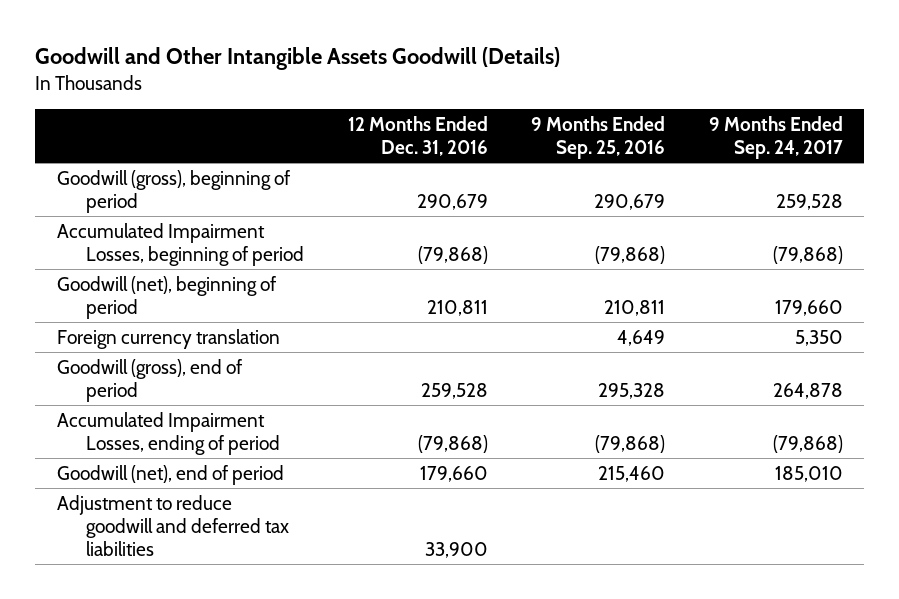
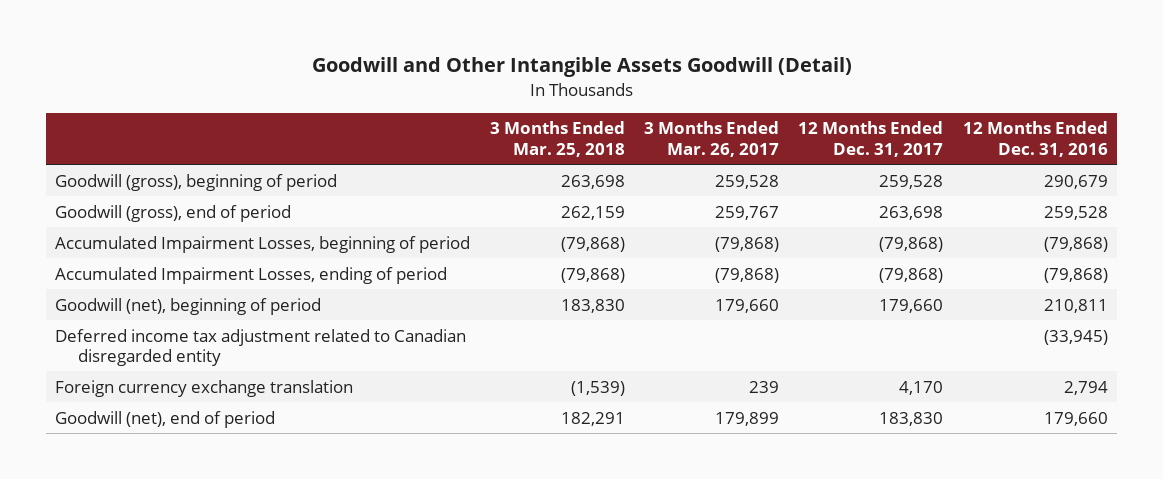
- Goodwill and Other Intangible Assets Goodwill (Details)
+ Goodwill and Other Intangible Assets Goodwill (Detail)
- | 12 Months Ended Dec. 31, 2016 | 9 Months Ended Sep. 25, 2016 | 9 Months Ended Sep. 24, 2017
+ | 3 Months Ended Mar. 25, 2018 | 3 Months Ended Mar. 26, 2017 | 12 Months Ended Dec. 31, 2017 | 12 Months Ended Dec. 31, 2016
- Foreign currency translation | | 4,649 | 5,350
moved down: Accumulated Impairment Losses, beginning of period | (79,868) | (79,868) | (79,868) | (79,868)
moved down: Goodwill (net), beginning of period | 183,830 | 179,660 | 179,660 | 210,811
+ Deferred income tax adjustment related to Canadian disregarded entity | | | | (33,945)
+ Foreign currency exchange translation | (1,539) | 239 | 4,170 | 2,794
- Adjustment to reduce goodwill and deferred tax liabilities | 33,900 | |

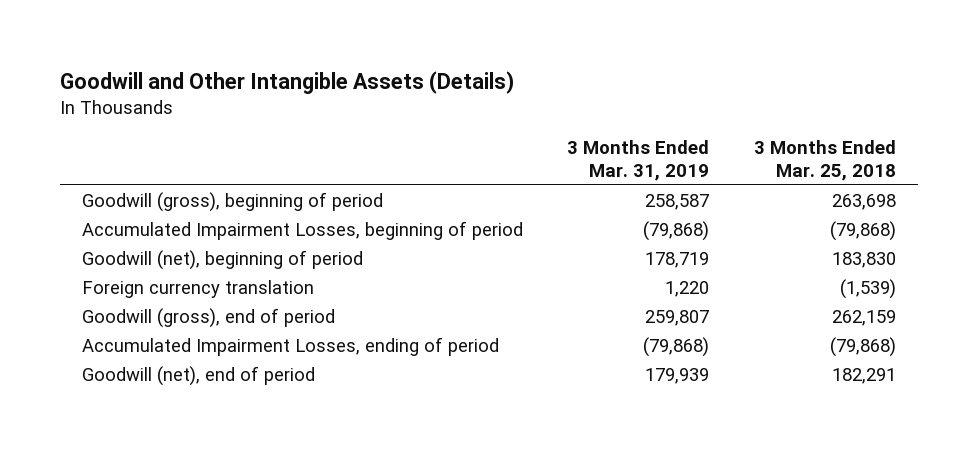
- Goodwill and Other Intangible Assets Goodwill (Detail)
+ Goodwill and Other Intangible Assets (Details)
- | 3 Months Ended Mar. 25, 2018 | 3 Months Ended Mar. 26, 2017 | 12 Months Ended Dec. 31, 2017 | 12 Months Ended Dec. 31, 2016
+ | 3 Months Ended Mar. 31, 2019 | 3 Months Ended Mar. 25, 2018
- Deferred income tax adjustment related to Canadian disregarded entity | | | | (33,945)
- Foreign currency exchange translation | (1,539) | 239 | 4,170 | 2,794
+ Foreign currency translation | 1,220 | (1,539)
moved down: Goodwill (gross), end of period | 259,807 | 262,159
moved down: Accumulated Impairment Losses, ending of period | (79,868) | (79,868)

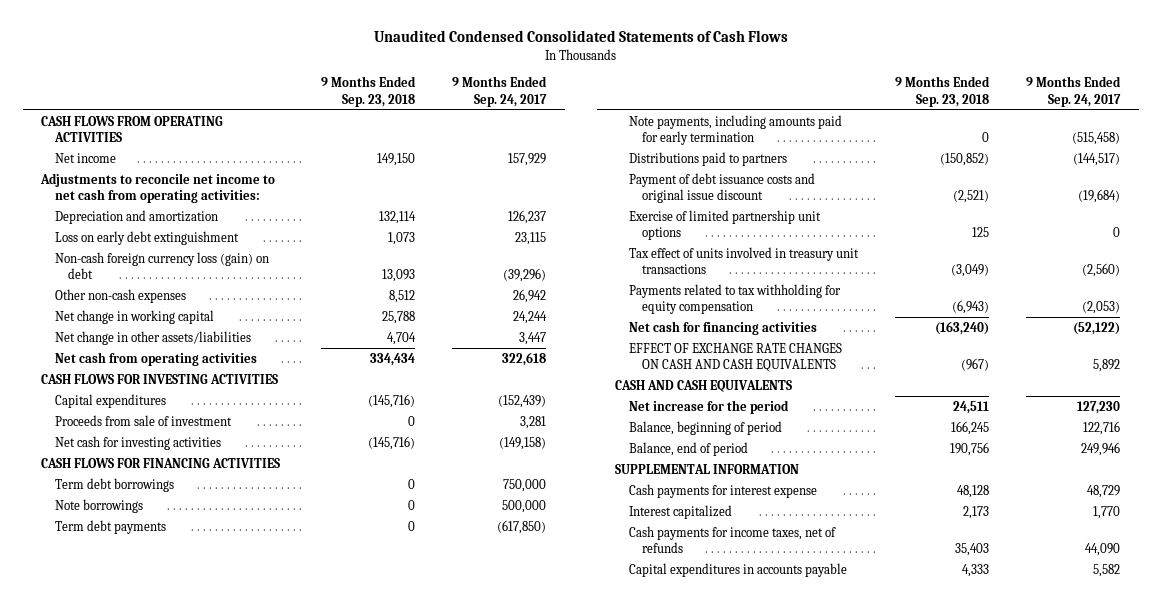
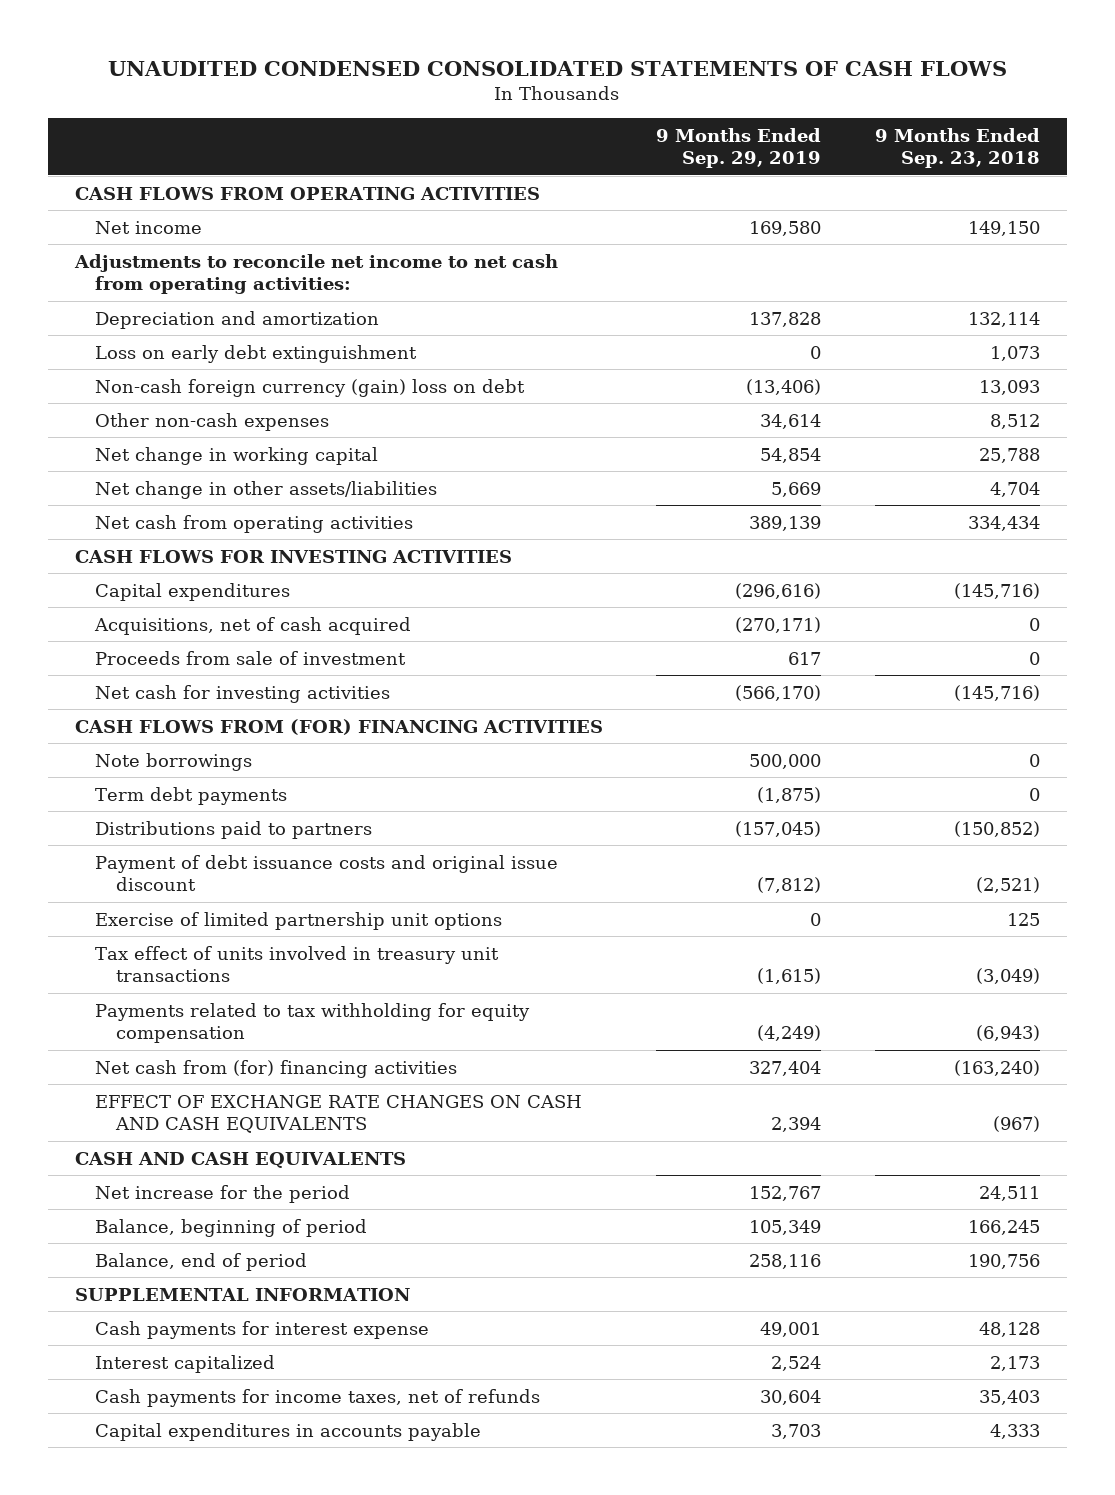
- Unaudited Condensed Consolidated Statements of Cash Flows
+ UNAUDITED CONDENSED CONSOLIDATED STATEMENTS OF CASH FLOWS
- | 9 Months Ended Sep. 23, 2018 | 9 Months Ended Sep. 24, 2017
+ | 9 Months Ended Sep. 29, 2019 | 9 Months Ended Sep. 23, 2018
- Non-cash foreign currency loss (gain) on debt | 13,093 | (39,296)
+ Non-cash foreign currency (gain) loss on debt | (13,406) | 13,093
+ Acquisitions, net of cash acquired | (270,171) | 0
- CASH FLOWS FOR FINANCING ACTIVITIES
- Term debt borrowings | 0 | 750,000
+ CASH FLOWS FROM (FOR) FINANCING ACTIVITIES
- Note payments, including amounts paid for early termination | 0 | (515,458)
- Net cash for financing activities | (163,240) | (52,122)
+ Net cash from (for) financing activities | 327,404 | (163,240)

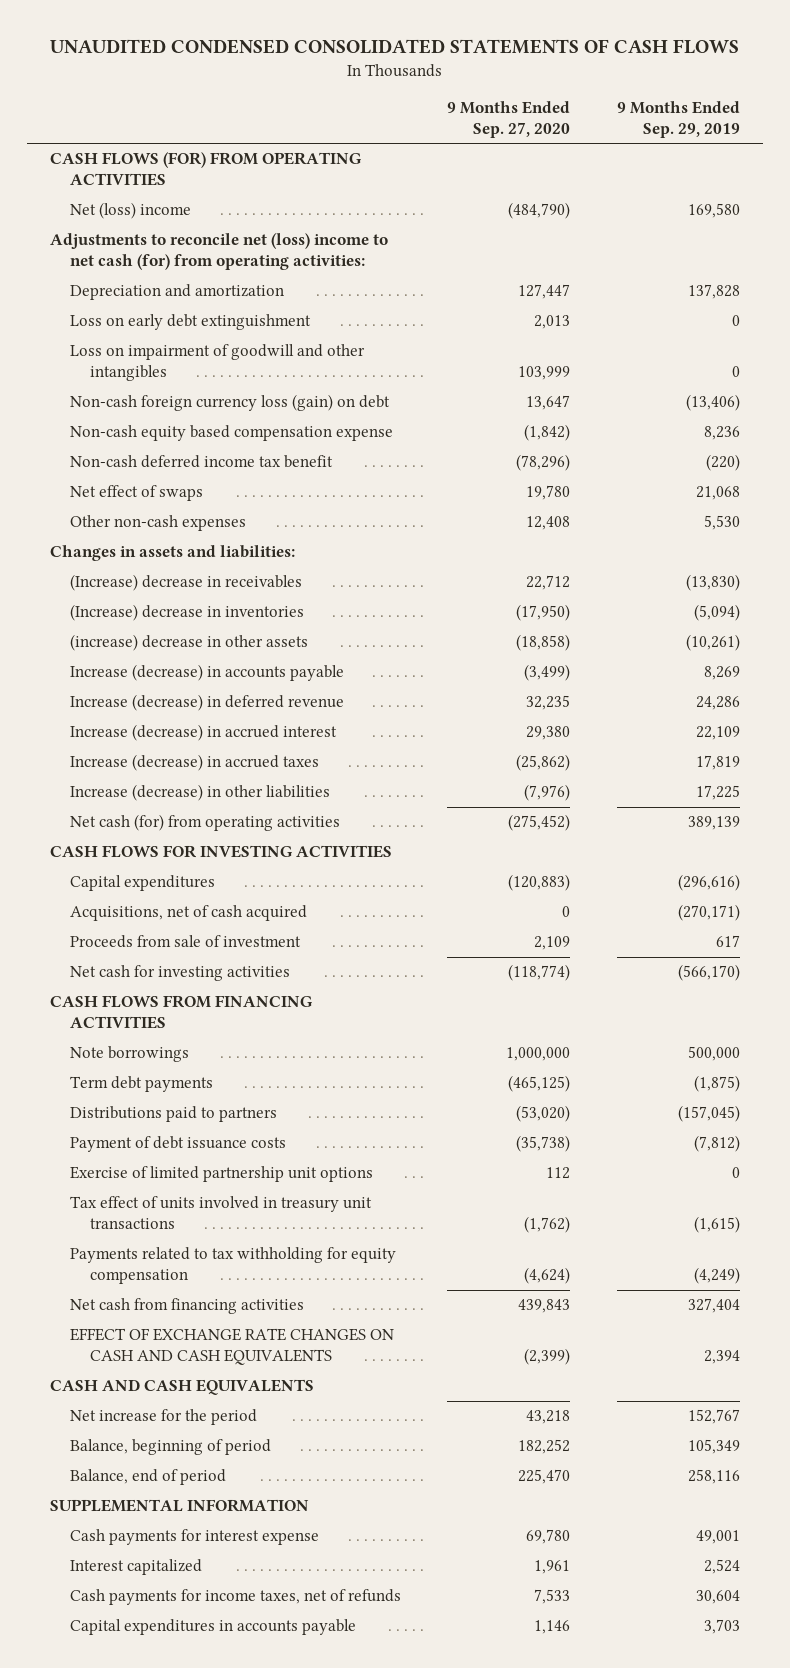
- | 9 Months Ended Sep. 29, 2019 | 9 Months Ended Sep. 23, 2018
+ | 9 Months Ended Sep. 27, 2020 | 9 Months Ended Sep. 29, 2019
- CASH FLOWS FROM OPERATING ACTIVITIES
- Net income | 169,580 | 149,150
- Adjustments to reconcile net income to net cash from operating activities:
+ CASH FLOWS (FOR) FROM OPERATING ACTIVITIES
+ Net (loss) income | (484,790) | 169,580
+ Adjustments to reconcile net (loss) income to net cash (for) from operating activities:
- Non-cash foreign currency (gain) loss on debt | (13,406) | 13,093
- Other non-cash expenses | 34,614 | 8,512
- Net change in working capital | 54,854 | 25,788
- Net change in other assets/liabilities | 5,669 | 4,704
- Net cash from operating activities | 389,139 | 334,434
+ Loss on impairment of goodwill and other intangibles | 103,999 | 0
+ Non-cash foreign currency loss (gain) on debt | 13,647 | (13,406)
+ Non-cash equity based compensation expense | (1,842) | 8,236
+ Non-cash deferred income tax benefit | (78,296) | (220)
+ Net effect of swaps | 19,780 | 21,068
+ Other non-cash expenses | 12,408 | 5,530
+ Changes in assets and liabilities:
+ (Increase) decrease in receivables | 22,712 | (13,830)
+ (Increase) decrease in inventories | (17,950) | (5,094)
+ (increase) decrease in other assets | (18,858) | (10,261)
+ Increase (decrease) in accounts payable | (3,499) | 8,269
+ Increase (decrease) in deferred revenue | 32,235 | 24,286
+ Increase (decrease) in accrued interest | 29,380 | 22,109
+ Increase (decrease) in accrued taxes | (25,862) | 17,819
+ Increase (decrease) in other liabilities | (7,976) | 17,225
+ Net cash (for) from operating activities | (275,452) | 389,139
- CASH FLOWS FROM (FOR) FINANCING ACTIVITIES
+ CASH FLOWS FROM FINANCING ACTIVITIES
- Payment of debt issuance costs and original issue discount | (7,812) | (2,521)
+ Payment of debt issuance costs | (35,738) | (7,812)
- Net cash from (for) financing activities | 327,404 | (163,240)
+ Net cash from financing activities | 439,843 | 327,404

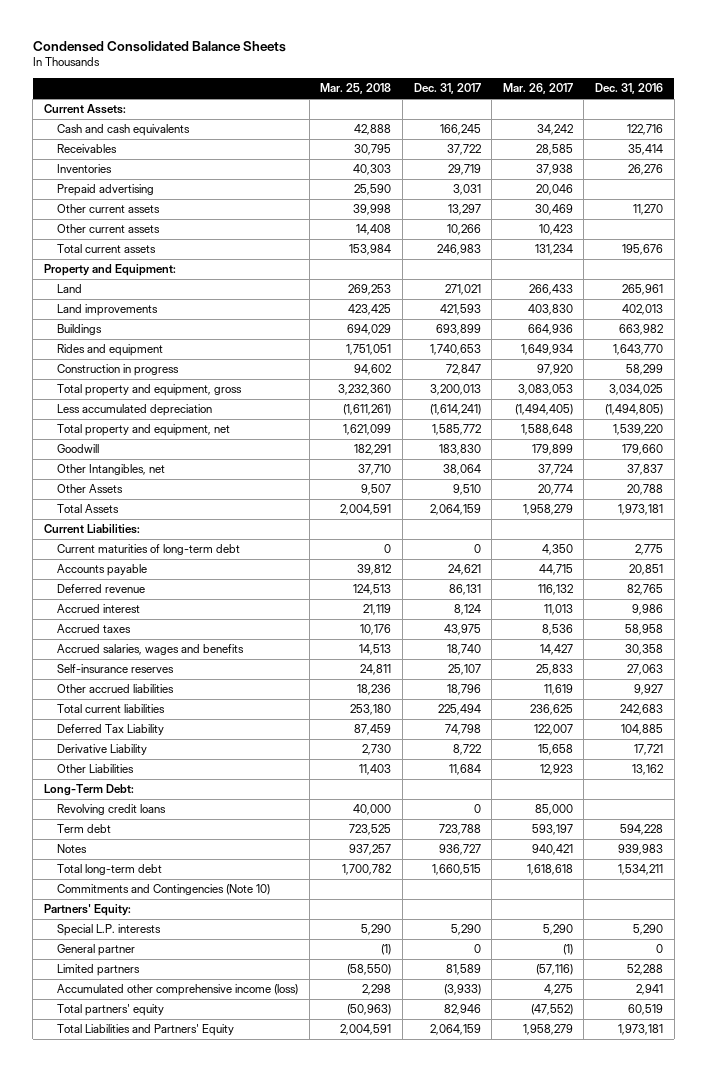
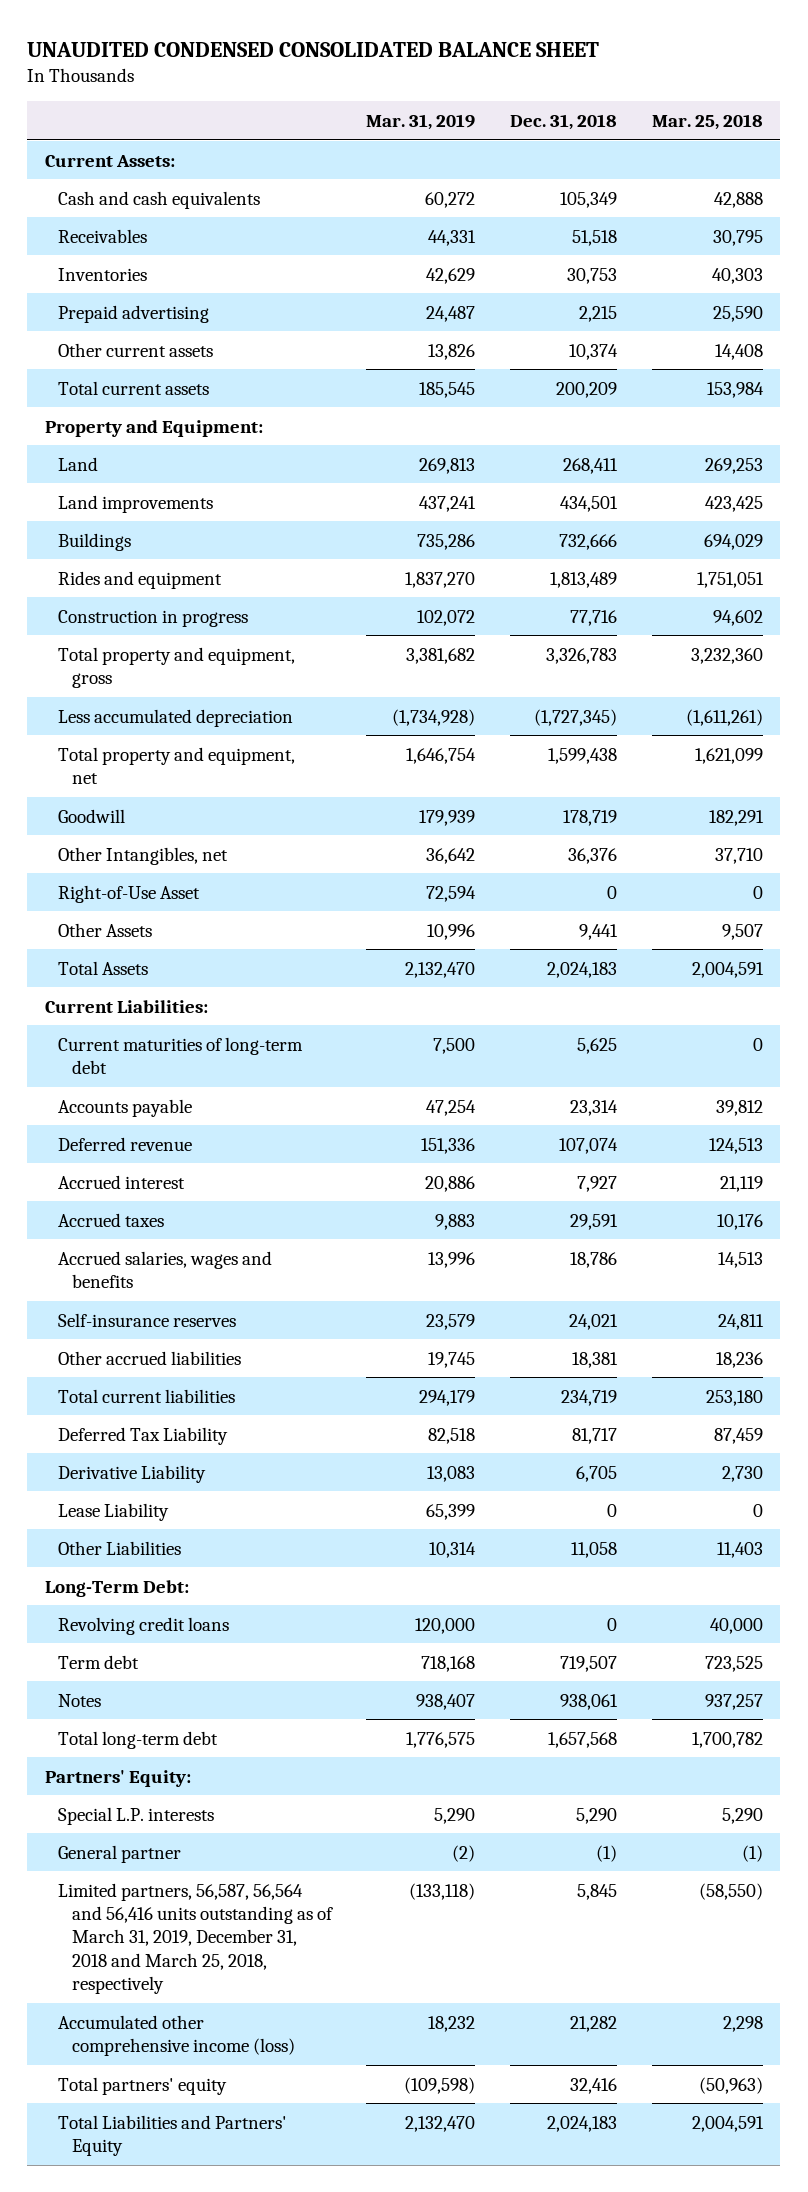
- Condensed Consolidated Balance Sheets
+ UNAUDITED CONDENSED CONSOLIDATED BALANCE SHEET
- | Mar. 25, 2018 | Dec. 31, 2017 | Mar. 26, 2017 | Dec. 31, 2016
+ | Mar. 31, 2019 | Dec. 31, 2018 | Mar. 25, 2018
- Other current assets | 39,998 | 13,297 | 30,469 | 11,270
+ Right-of-Use Asset | 72,594 | 0 | 0
+ Lease Liability | 65,399 | 0 | 0
- Commitments and Contingencies (Note 10)
- Limited partners | (58,550) | 81,589 | (57,116) | 52,288
+ Limited partners, 56,587, 56,564 and 56,416 units outstanding as of March 31, 2019, December 31, 2018 and March 25, 2018, respectively | (133,118) | 5,845 | (58,550)

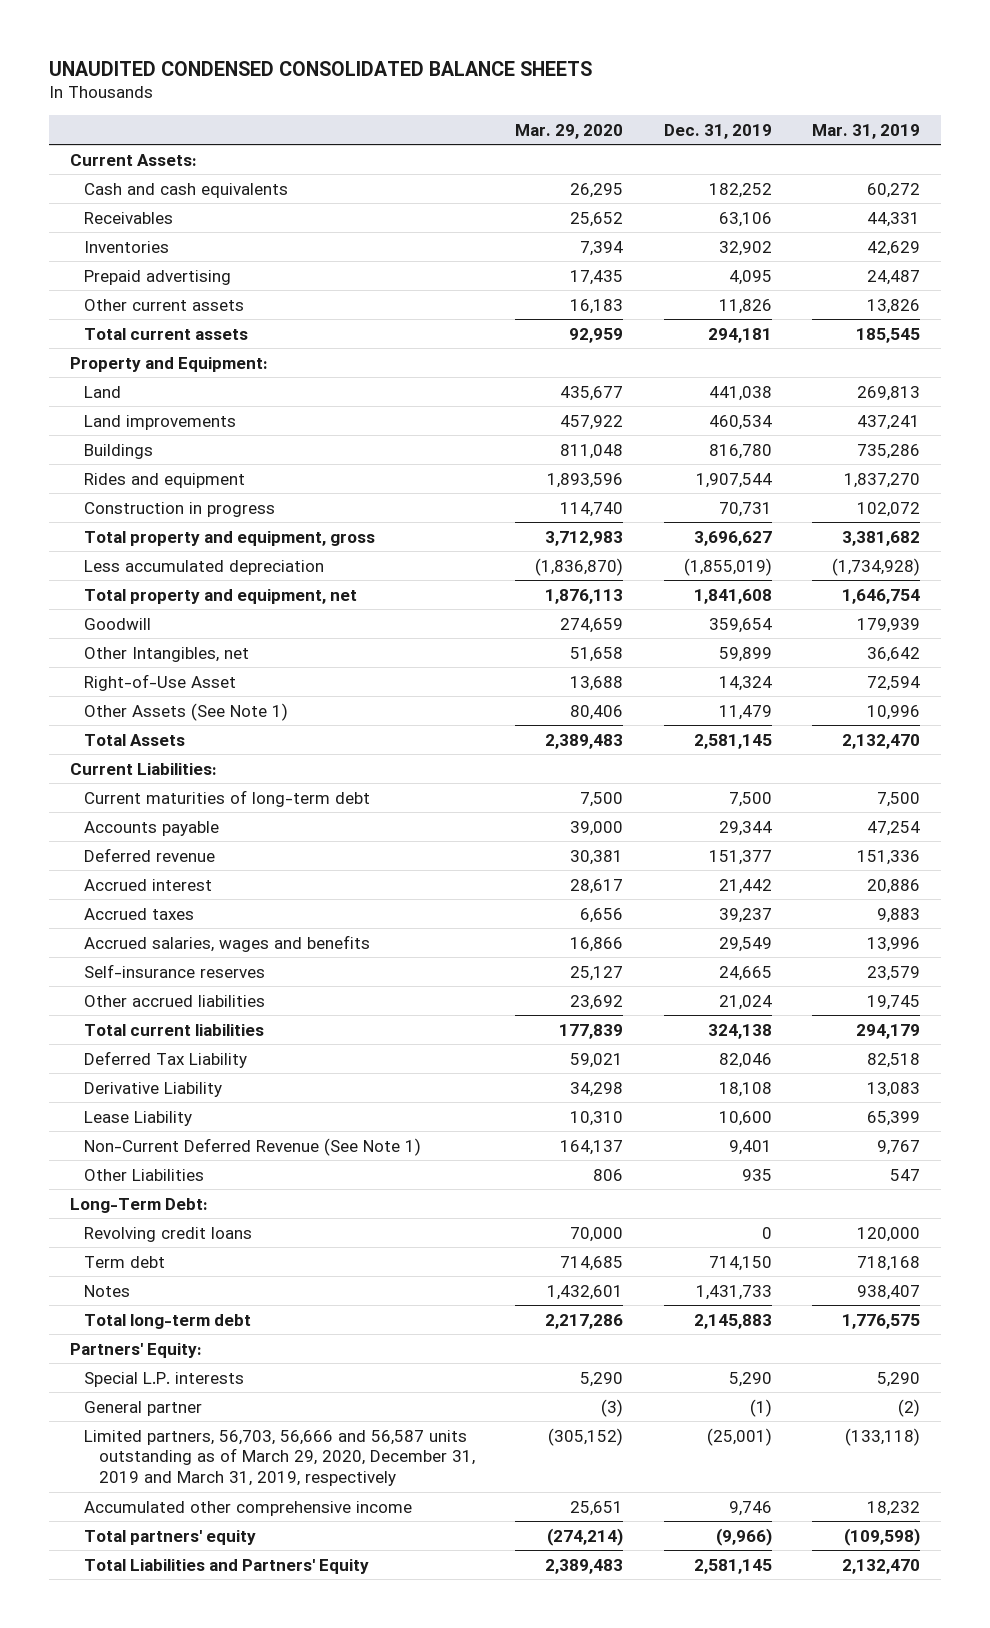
- UNAUDITED CONDENSED CONSOLIDATED BALANCE SHEET
+ UNAUDITED CONDENSED CONSOLIDATED BALANCE SHEETS
- | Mar. 31, 2019 | Dec. 31, 2018 | Mar. 25, 2018
+ | Mar. 29, 2020 | Dec. 31, 2019 | Mar. 31, 2019
- Other Assets | 10,996 | 9,441 | 9,507
+ Other Assets (See Note 1) | 80,406 | 11,479 | 10,996
- Other Liabilities | 10,314 | 11,058 | 11,403
+ Non-Current Deferred Revenue (See Note 1) | 164,137 | 9,401 | 9,767
+ Other Liabilities | 806 | 935 | 547
- Limited partners, 56,587, 56,564 and 56,416 units outstanding as of March 31, 2019, December 31, 2018 and March 25, 2018, respectively | (133,118) | 5,845 | (58,550)
- Accumulated other comprehensive income (loss) | 18,232 | 21,282 | 2,298
+ Limited partners, 56,703, 56,666 and 56,587 units outstanding as of March 29, 2020, December 31, 2019 and March 31, 2019, respectively | (305,152) | (25,001) | (133,118)
+ Accumulated other comprehensive income | 25,651 | 9,746 | 18,232

